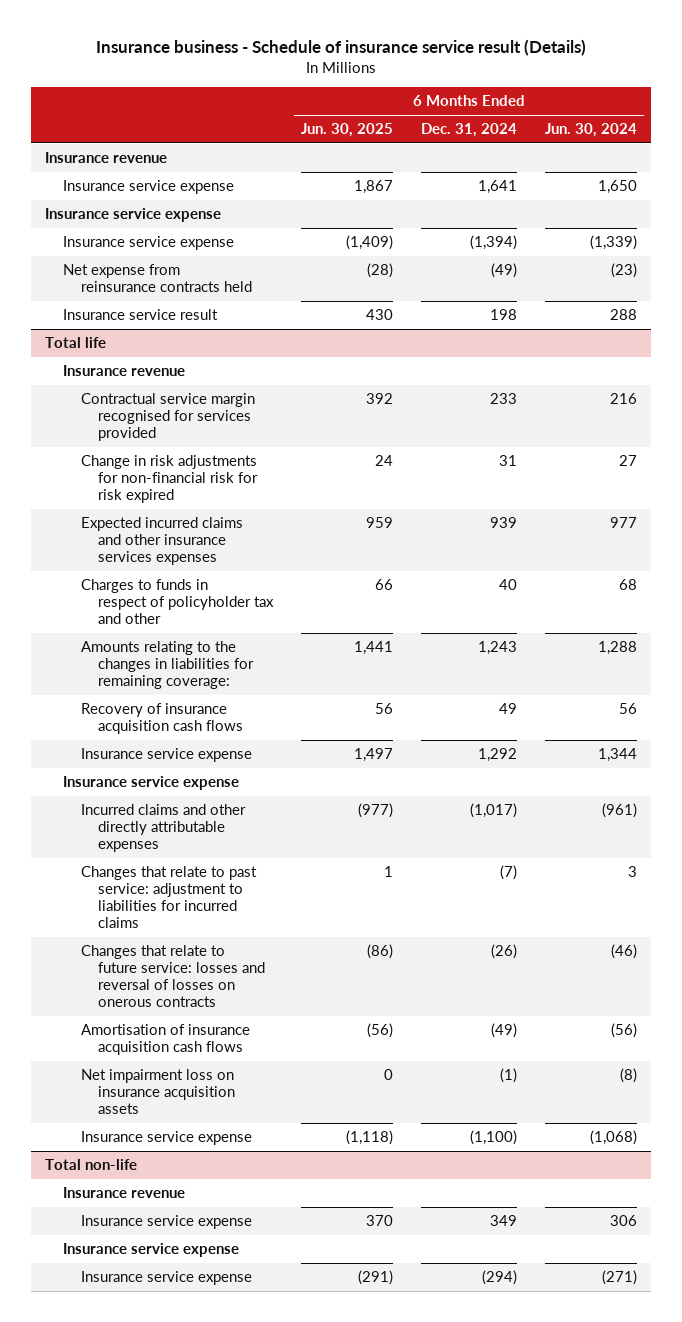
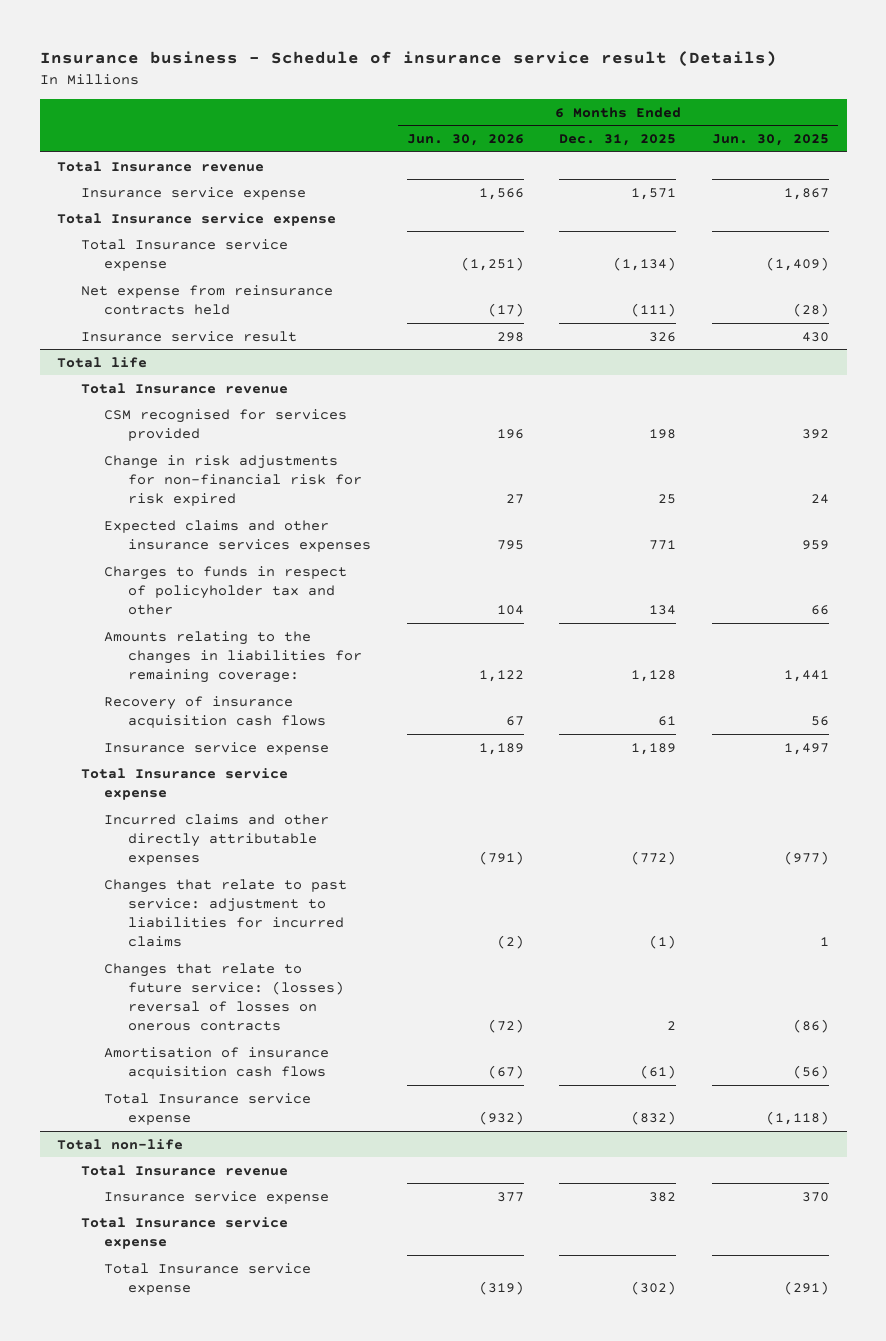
- | 6 Months Ended Jun. 30, 2025 | 6 Months Ended Dec. 31, 2024 | 6 Months Ended Jun. 30, 2024
+ | 6 Months Ended Jun. 30, 2026 | 6 Months Ended Dec. 31, 2025 | 6 Months Ended Jun. 30, 2025
- Insurance revenue
+ Total Insurance revenue
- Insurance service expense
- Insurance service expense | (1,409) | (1,394) | (1,339)
+ Total Insurance service expense
+ Total Insurance service expense | (1,251) | (1,134) | (1,409)
@ Total life
- Insurance revenue
- Contractual service margin recognised for services provided | 392 | 233 | 216
+ Total Insurance revenue
+ CSM recognised for services provided | 196 | 198 | 392
- Expected incurred claims and other insurance services expenses | 959 | 939 | 977
+ Expected claims and other insurance services expenses | 795 | 771 | 959
- Insurance service expense
+ Total Insurance service expense
- Changes that relate to future service: losses and reversal of losses on onerous contracts | (86) | (26) | (46)
+ Changes that relate to future service: (losses) reversal of losses on onerous contracts | (72) | 2 | (86)
- Net impairment loss on insurance acquisition assets | 0 | (1) | (8)
- Insurance service expense | (1,118) | (1,100) | (1,068)
+ Total Insurance service expense | (932) | (832) | (1,118)
@ Total non-life
- Insurance revenue
+ Total Insurance revenue
- Insurance service expense
- Insurance service expense | (291) | (294) | (271)
+ Total Insurance service expense
+ Total Insurance service expense | (319) | (302) | (291)

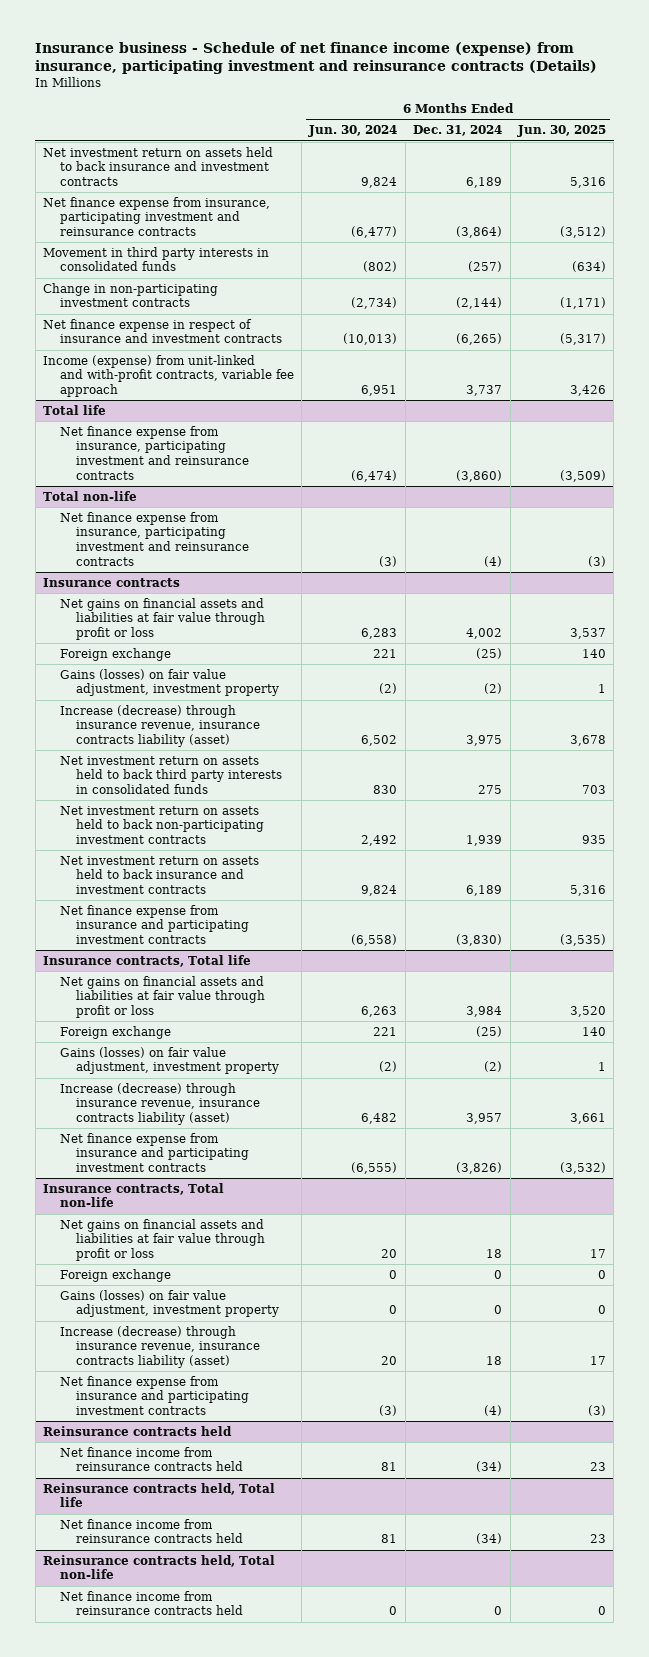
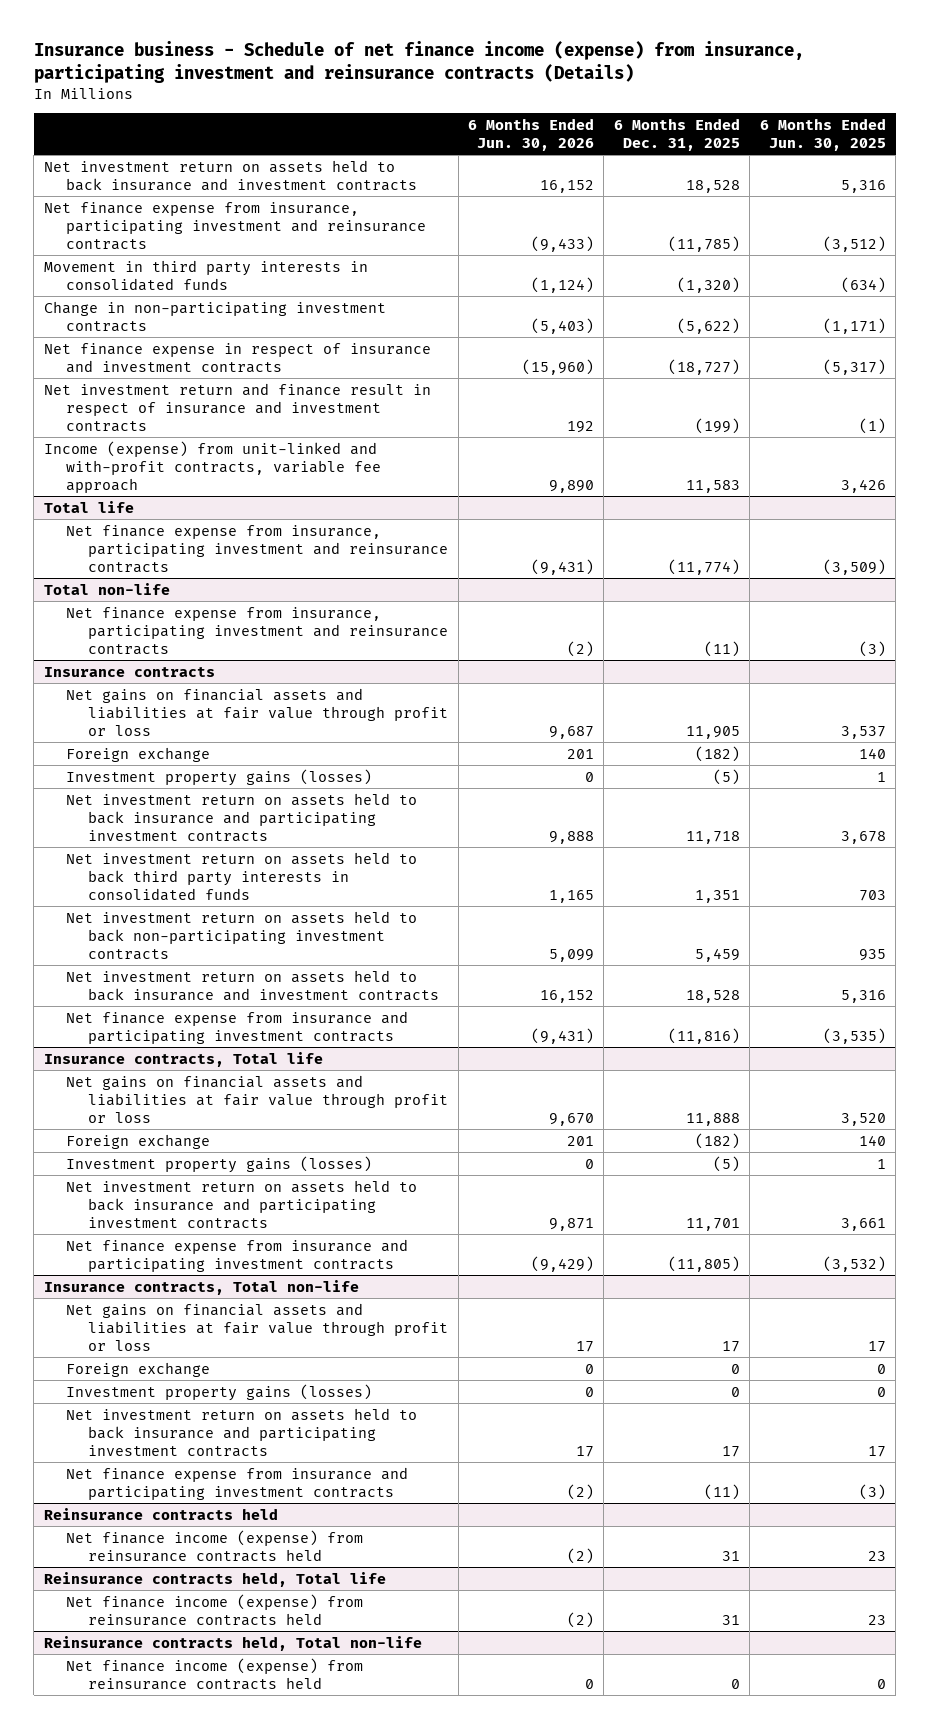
- | 6 Months Ended Jun. 30, 2024 | 6 Months Ended Dec. 31, 2024 | 6 Months Ended Jun. 30, 2025
+ | 6 Months Ended Jun. 30, 2026 | 6 Months Ended Dec. 31, 2025 | 6 Months Ended Jun. 30, 2025
+ Net investment return and finance result in respect of insurance and investment contracts | 192 | (199) | (1)
@ Insurance contracts
- Gains (losses) on fair value adjustment, investment property | (2) | (2) | 1
- Increase (decrease) through insurance revenue, insurance contracts liability (asset) | 6,502 | 3,975 | 3,678
+ Investment property gains (losses) | 0 | (5) | 1
+ Net investment return on assets held to back insurance and participating investment contracts | 9,888 | 11,718 | 3,678
@ Insurance contracts, Total life
- Gains (losses) on fair value adjustment, investment property | (2) | (2) | 1
- Increase (decrease) through insurance revenue, insurance contracts liability (asset) | 6,482 | 3,957 | 3,661
+ Investment property gains (losses) | 0 | (5) | 1
+ Net investment return on assets held to back insurance and participating investment contracts | 9,871 | 11,701 | 3,661
@ Insurance contracts, Total non-life
- Gains (losses) on fair value adjustment, investment property | 0 | 0 | 0
- Increase (decrease) through insurance revenue, insurance contracts liability (asset) | 20 | 18 | 17
+ Investment property gains (losses) | 0 | 0 | 0
+ Net investment return on assets held to back insurance and participating investment contracts | 17 | 17 | 17
@ Reinsurance contracts held
- Net finance income from reinsurance contracts held | 81 | (34) | 23
+ Net finance income (expense) from reinsurance contracts held | (2) | 31 | 23
@ Reinsurance contracts held, Total life
- Net finance income from reinsurance contracts held | 81 | (34) | 23
+ Net finance income (expense) from reinsurance contracts held | (2) | 31 | 23
@ Reinsurance contracts held, Total non-life
- Net finance income from reinsurance contracts held | 0 | 0 | 0
+ Net finance income (expense) from reinsurance contracts held | 0 | 0 | 0

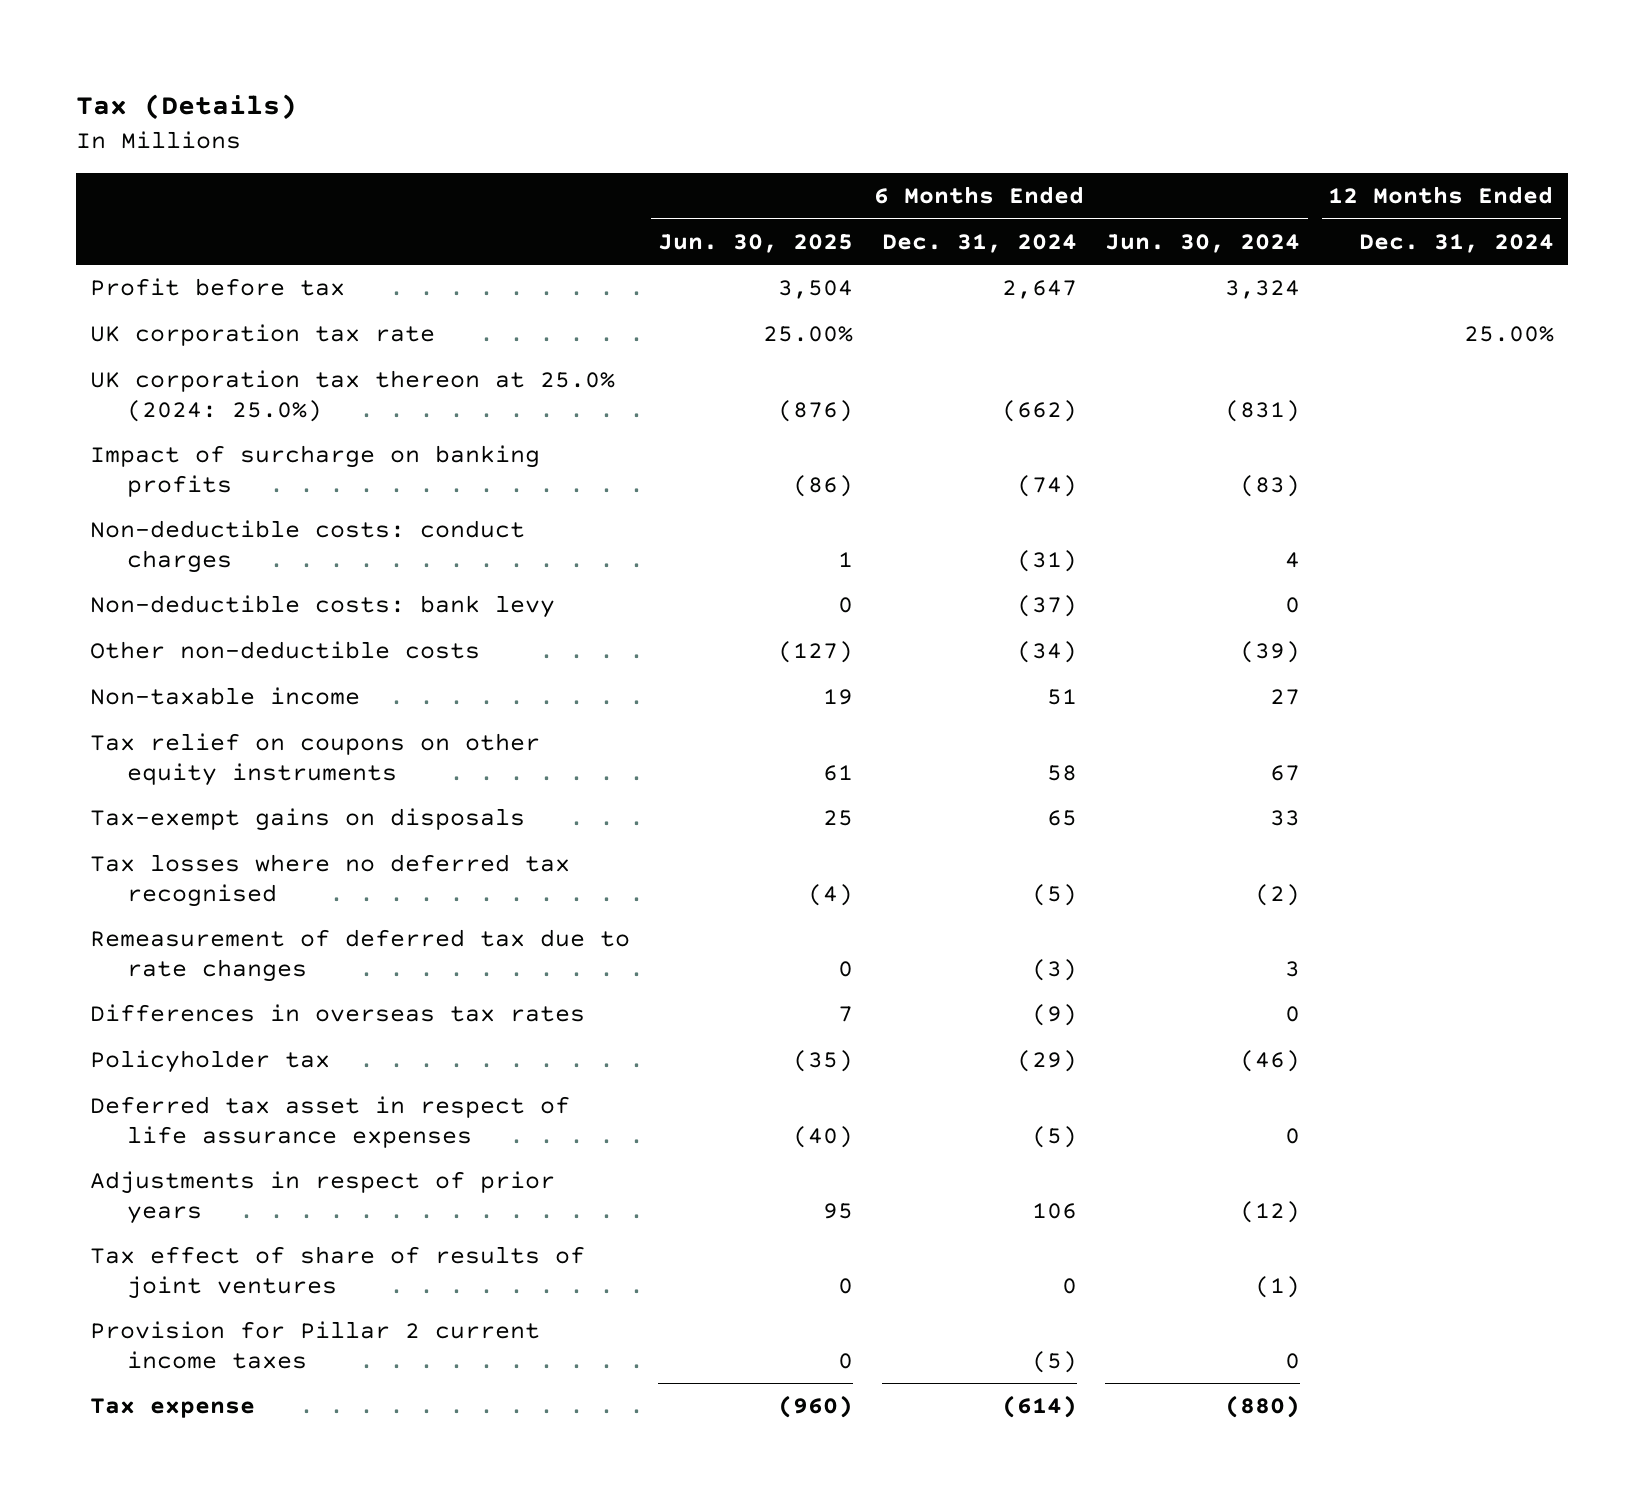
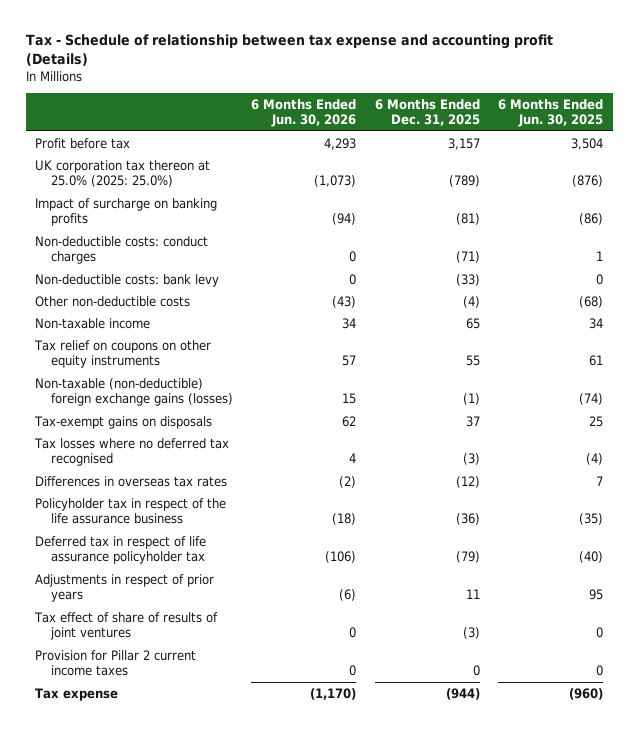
- Tax (Details)
+ Tax - Schedule of relationship between tax expense and accounting profit (Details)
- | 6 Months Ended Jun. 30, 2025 | 6 Months Ended Dec. 31, 2024 | 6 Months Ended Jun. 30, 2024 | 12 Months Ended Dec. 31, 2024
+ | 6 Months Ended Jun. 30, 2026 | 6 Months Ended Dec. 31, 2025 | 6 Months Ended Jun. 30, 2025
- UK corporation tax rate | 25.00% | | | 25.00%
- UK corporation tax thereon at 25.0% (2024: 25.0%) | (876) | (662) | (831) |
+ UK corporation tax thereon at 25.0% (2025: 25.0%) | (1,073) | (789) | (876)
- Other non-deductible costs | (127) | (34) | (39) |
- Non-taxable income | 19 | 51 | 27 |
+ Other non-deductible costs | (43) | (4) | (68)
+ Non-taxable income | 34 | 65 | 34
+ Non-taxable (non-deductible) foreign exchange gains (losses) | 15 | (1) | (74)
- Remeasurement of deferred tax due to rate changes | 0 | (3) | 3 |
- Policyholder tax | (35) | (29) | (46) |
- Deferred tax asset in respect of life assurance expenses | (40) | (5) | 0 |
+ Policyholder tax in respect of the life assurance business | (18) | (36) | (35)
+ Deferred tax in respect of life assurance policyholder tax | (106) | (79) | (40)

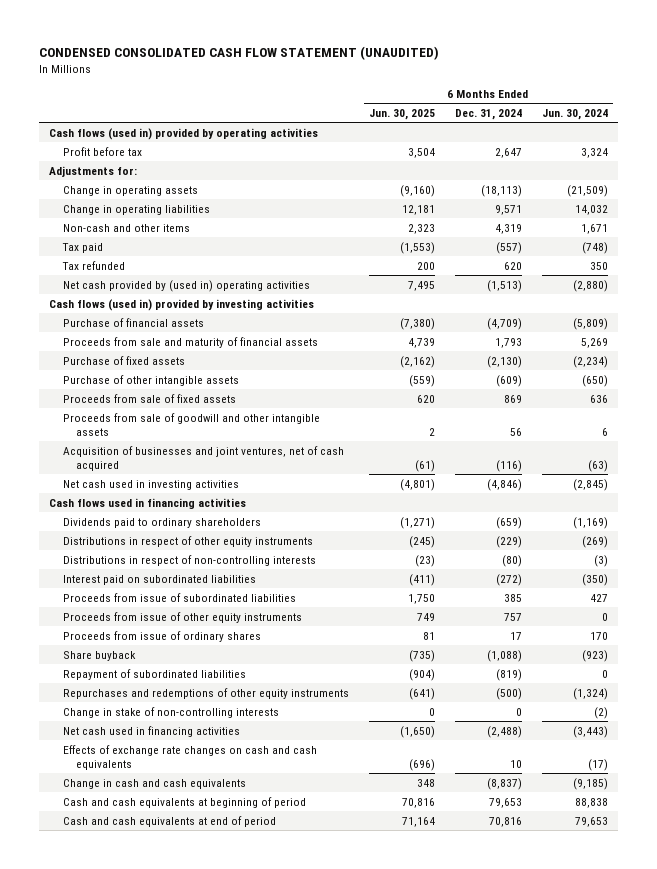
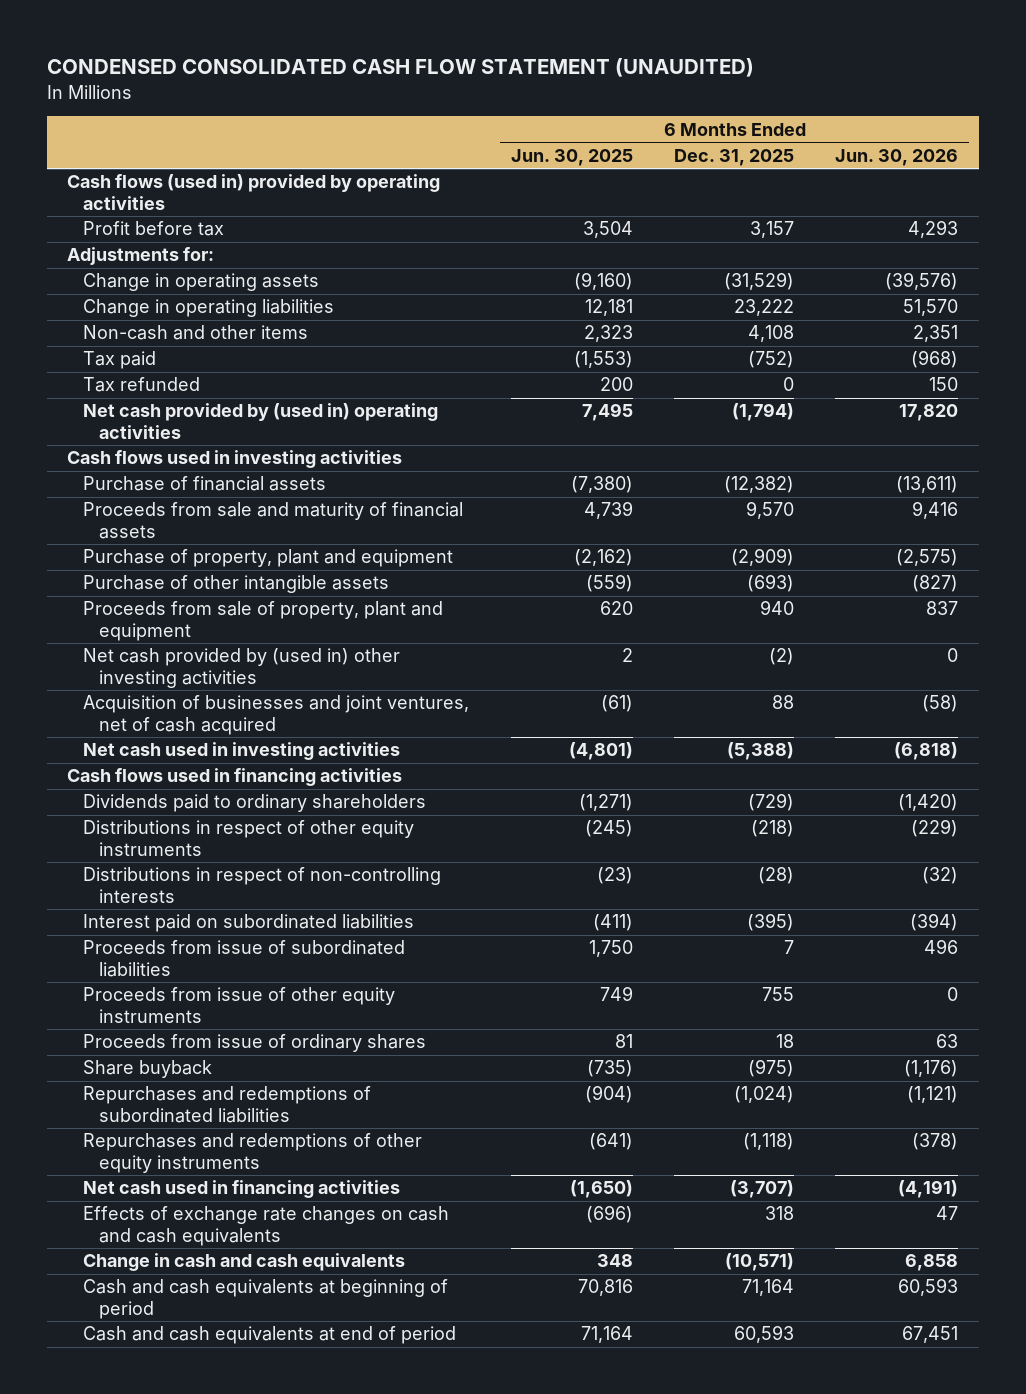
- | 6 Months Ended Jun. 30, 2025 | 6 Months Ended Dec. 31, 2024 | 6 Months Ended Jun. 30, 2024
+ | 6 Months Ended Jun. 30, 2025 | 6 Months Ended Dec. 31, 2025 | 6 Months Ended Jun. 30, 2026
- Cash flows (used in) provided by investing activities
+ Cash flows used in investing activities
- Purchase of fixed assets | (2,162) | (2,130) | (2,234)
+ Purchase of property, plant and equipment | (2,162) | (2,909) | (2,575)
- Proceeds from sale of fixed assets | 620 | 869 | 636
- Proceeds from sale of goodwill and other intangible assets | 2 | 56 | 6
+ Proceeds from sale of property, plant and equipment | 620 | 940 | 837
+ Net cash provided by (used in) other investing activities | 2 | (2) | 0
- Repayment of subordinated liabilities | (904) | (819) | 0
+ Repurchases and redemptions of subordinated liabilities | (904) | (1,024) | (1,121)
- Change in stake of non-controlling interests | 0 | 0 | (2)

